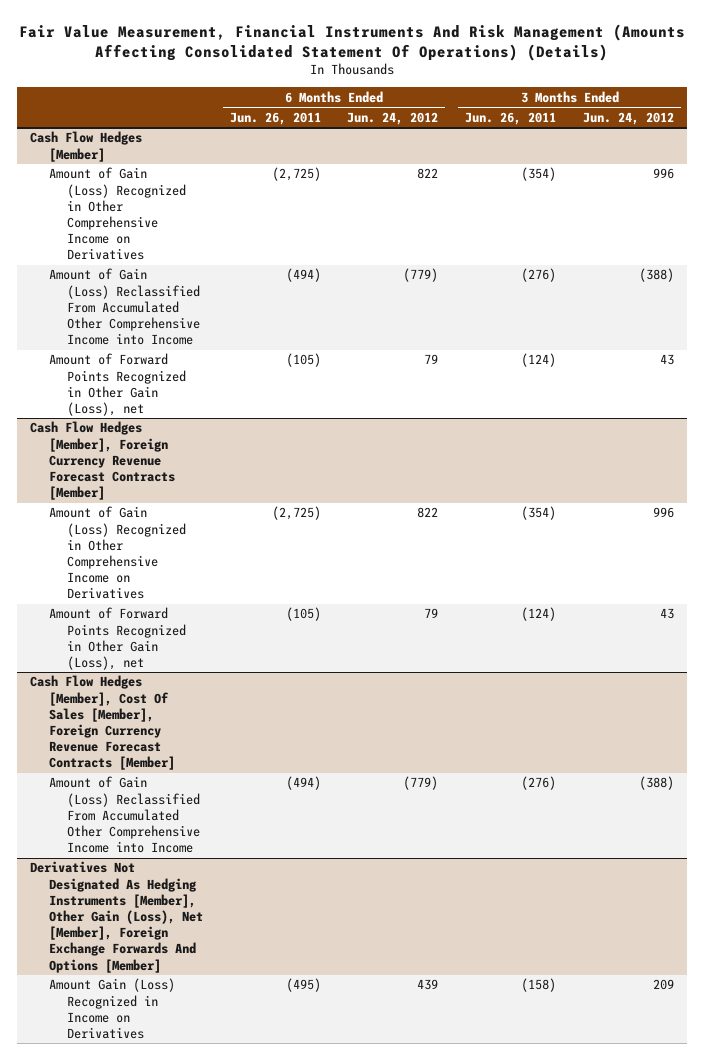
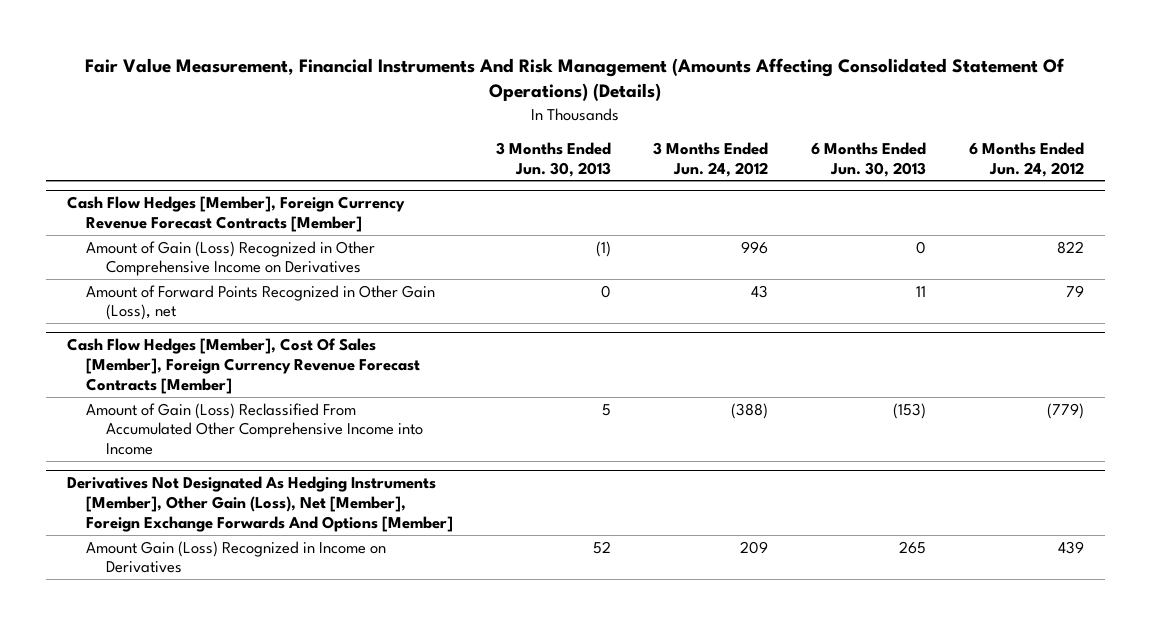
- | 6 Months Ended Jun. 26, 2011 | 6 Months Ended Jun. 24, 2012 | 3 Months Ended Jun. 26, 2011 | 3 Months Ended Jun. 24, 2012
+ | 3 Months Ended Jun. 30, 2013 | 3 Months Ended Jun. 24, 2012 | 6 Months Ended Jun. 30, 2013 | 6 Months Ended Jun. 24, 2012
- Cash Flow Hedges [Member]
- Amount of Gain (Loss) Recognized in Other Comprehensive Income on Derivatives | (2,725) | 822 | (354) | 996
- Amount of Gain (Loss) Reclassified From Accumulated Other Comprehensive Income into Income | (494) | (779) | (276) | (388)
- Amount of Forward Points Recognized in Other Gain (Loss), net | (105) | 79 | (124) | 43

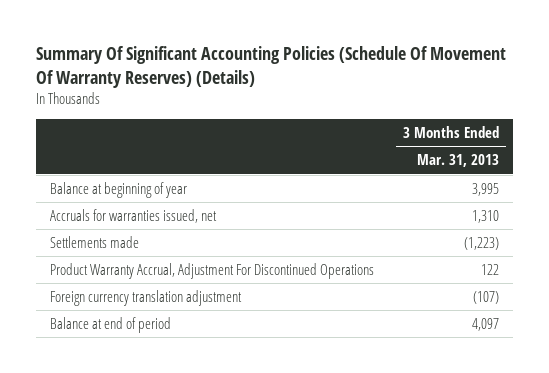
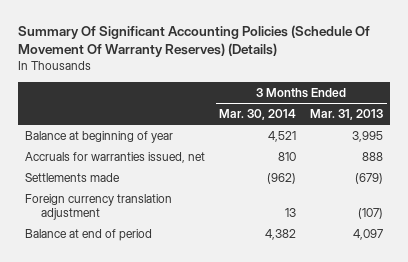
- | 3 Months Ended Mar. 31, 2013
+ | 3 Months Ended Mar. 30, 2014 | 3 Months Ended Mar. 31, 2013
- Accruals for warranties issued, net | 1,310
- Settlements made | (1,223)
- Product Warranty Accrual, Adjustment For Discontinued Operations | 122
+ Accruals for warranties issued, net | 810 | 888
+ Settlements made | (962) | (679)

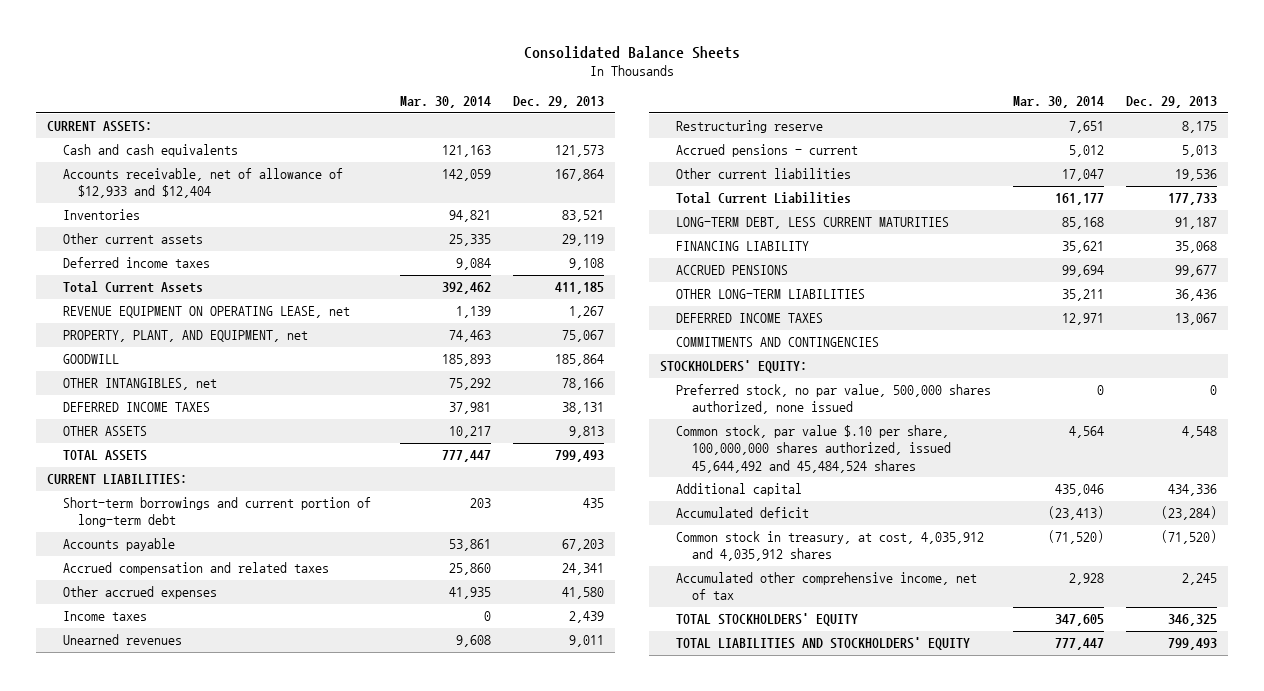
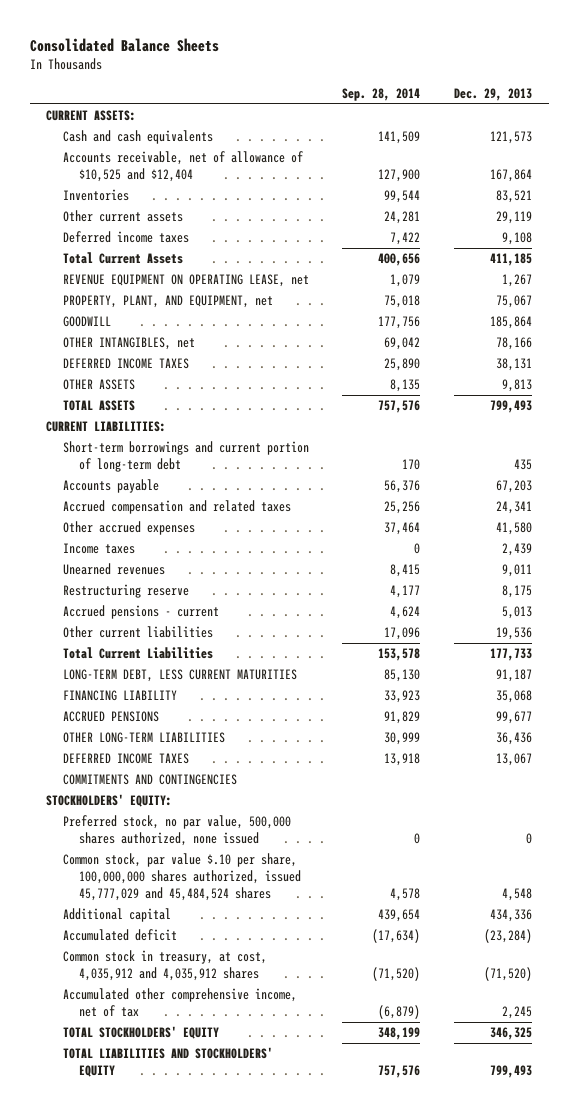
- | Mar. 30, 2014 | Dec. 29, 2013
+ | Sep. 28, 2014 | Dec. 29, 2013
- Accounts receivable, net of allowance of $12,933 and $12,404 | 142,059 | 167,864
+ Accounts receivable, net of allowance of $10,525 and $12,404 | 127,900 | 167,864
- Common stock, par value $.10 per share, 100,000,000 shares authorized, issued 45,644,492 and 45,484,524 shares | 4,564 | 4,548
+ Common stock, par value $.10 per share, 100,000,000 shares authorized, issued 45,777,029 and 45,484,524 shares | 4,578 | 4,548

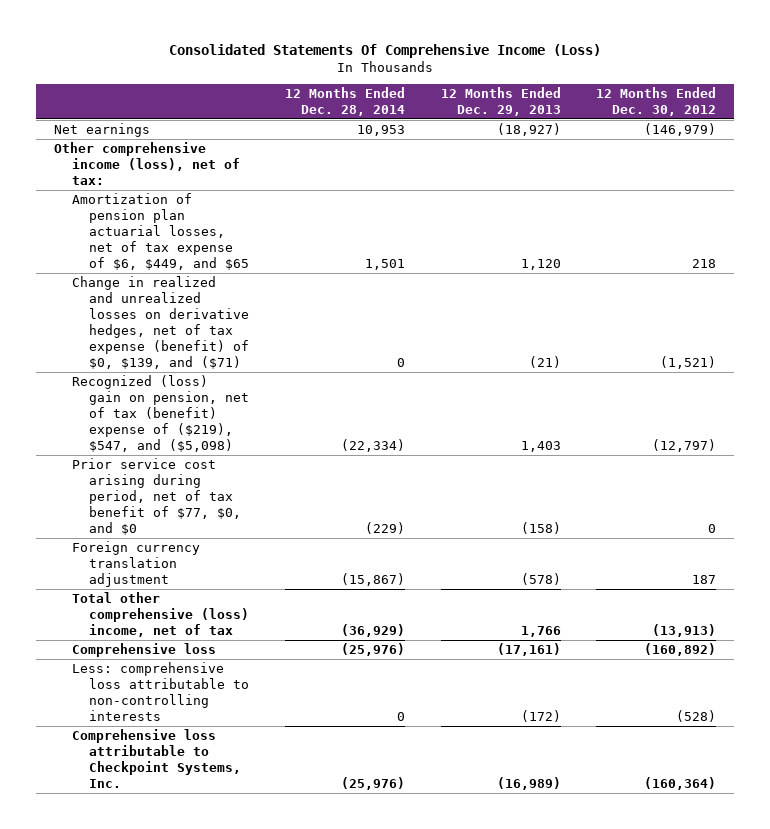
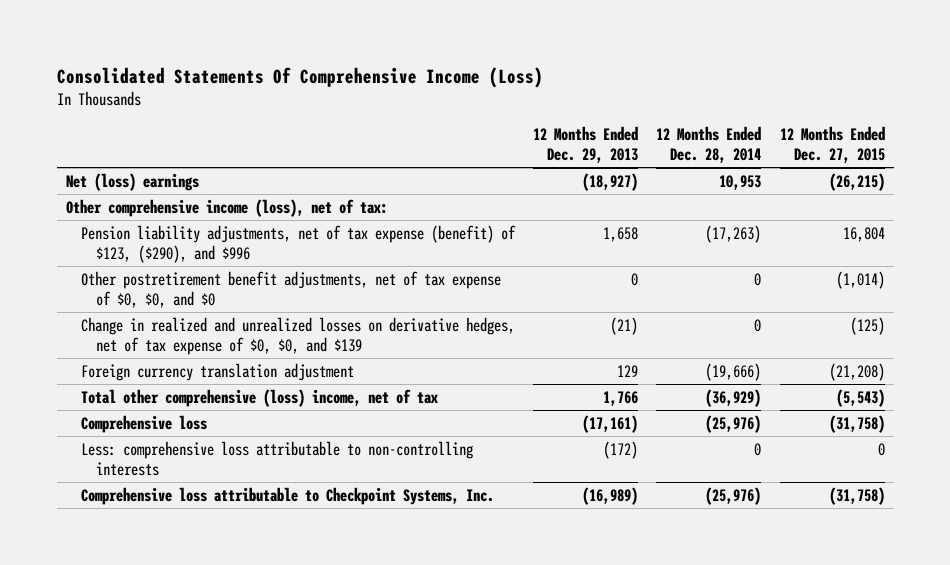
- | 12 Months Ended Dec. 28, 2014 | 12 Months Ended Dec. 29, 2013 | 12 Months Ended Dec. 30, 2012
+ | 12 Months Ended Dec. 29, 2013 | 12 Months Ended Dec. 28, 2014 | 12 Months Ended Dec. 27, 2015
- Net earnings | 10,953 | (18,927) | (146,979)
+ Net (loss) earnings | (18,927) | 10,953 | (26,215)
- Amortization of pension plan actuarial losses, net of tax expense of $6, $449, and $65 | 1,501 | 1,120 | 218
- Change in realized and unrealized losses on derivative hedges, net of tax expense (benefit) of $0, $139, and ($71) | 0 | (21) | (1,521)
- Recognized (loss) gain on pension, net of tax (benefit) expense of ($219), $547, and ($5,098) | (22,334) | 1,403 | (12,797)
- Prior service cost arising during period, net of tax benefit of $77, $0, and $0 | (229) | (158) | 0
- Foreign currency translation adjustment | (15,867) | (578) | 187
+ Pension liability adjustments, net of tax expense (benefit) of $123, ($290), and $996 | 1,658 | (17,263) | 16,804
+ Other postretirement benefit adjustments, net of tax expense of $0, $0, and $0 | 0 | 0 | (1,014)
+ Change in realized and unrealized losses on derivative hedges, net of tax expense of $0, $0, and $139 | (21) | 0 | (125)
+ Foreign currency translation adjustment | 129 | (19,666) | (21,208)

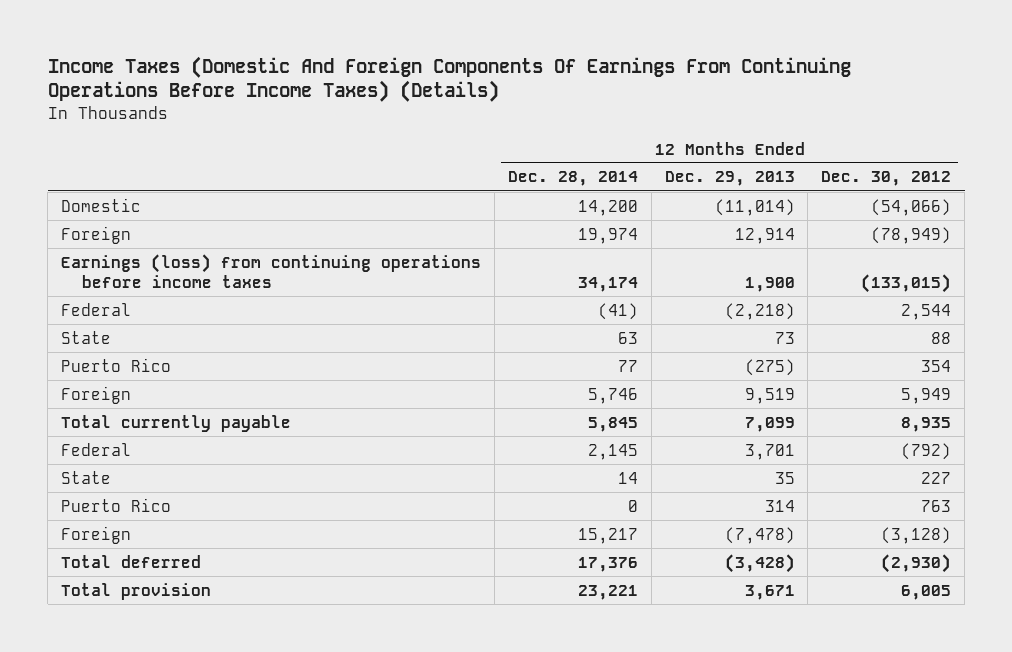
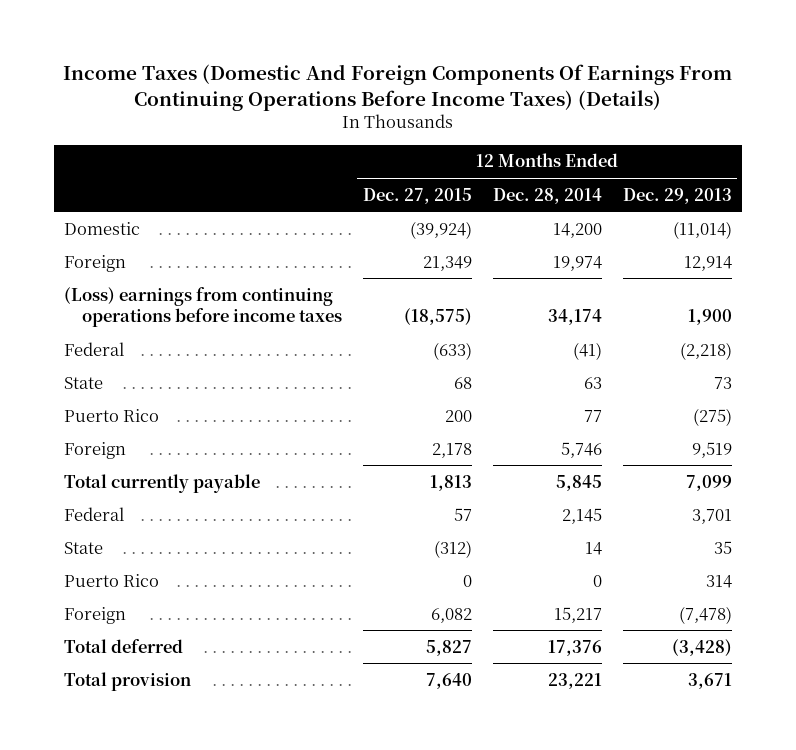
- | 12 Months Ended Dec. 28, 2014 | 12 Months Ended Dec. 29, 2013 | 12 Months Ended Dec. 30, 2012
+ | 12 Months Ended Dec. 27, 2015 | 12 Months Ended Dec. 28, 2014 | 12 Months Ended Dec. 29, 2013
- Earnings (loss) from continuing operations before income taxes | 34,174 | 1,900 | (133,015)
+ (Loss) earnings from continuing operations before income taxes | (18,575) | 34,174 | 1,900

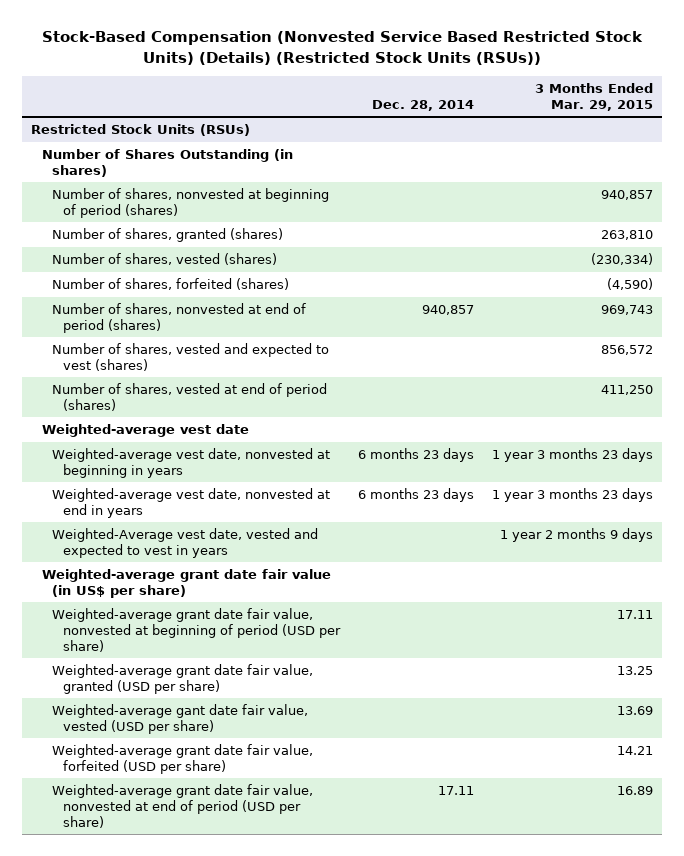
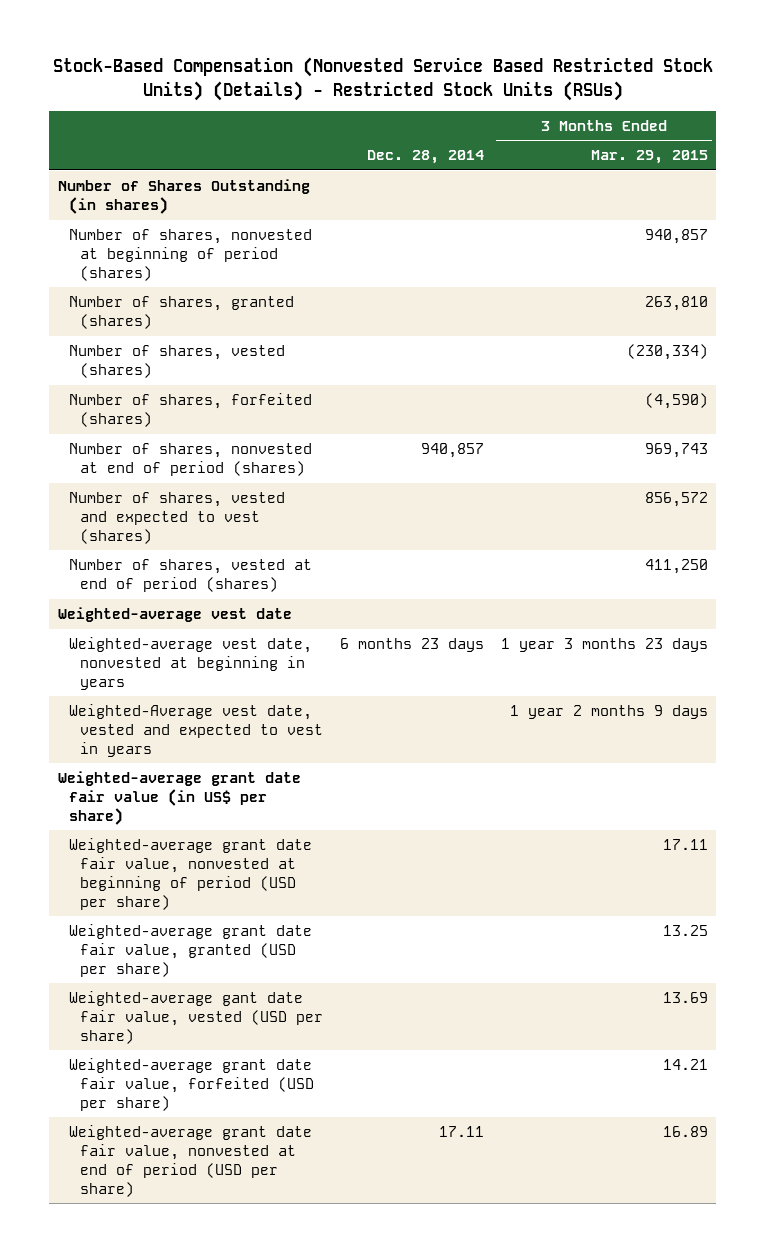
- Stock-Based Compensation (Nonvested Service Based Restricted Stock Units) (Details) (Restricted Stock Units (RSUs))
+ Stock-Based Compensation (Nonvested Service Based Restricted Stock Units) (Details) - Restricted Stock Units (RSUs)
- Restricted Stock Units (RSUs)
- Weighted-average vest date, nonvested at end in years | 6 months 23 days | 1 year 3 months 23 days

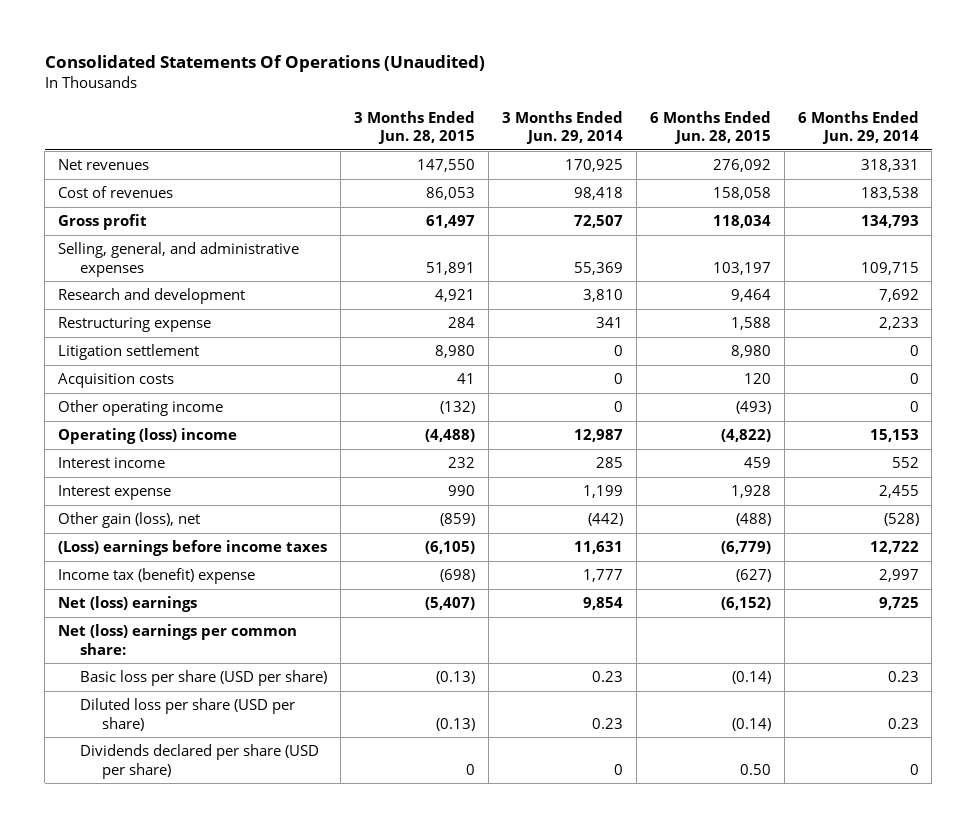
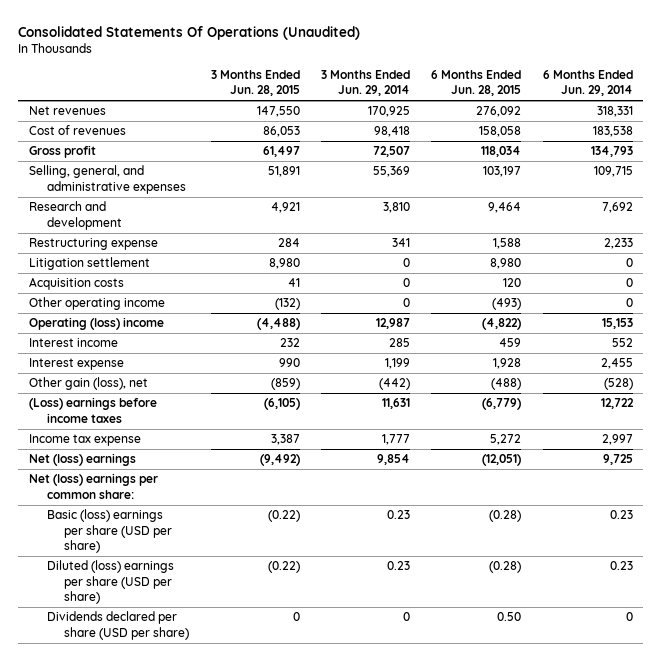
- Income tax (benefit) expense | (698) | 1,777 | (627) | 2,997
- Net (loss) earnings | (5,407) | 9,854 | (6,152) | 9,725
+ Income tax expense | 3,387 | 1,777 | 5,272 | 2,997
+ Net (loss) earnings | (9,492) | 9,854 | (12,051) | 9,725
- Basic loss per share (USD per share) | (0.13) | 0.23 | (0.14) | 0.23
- Diluted loss per share (USD per share) | (0.13) | 0.23 | (0.14) | 0.23
+ Basic (loss) earnings per share (USD per share) | (0.22) | 0.23 | (0.28) | 0.23
+ Diluted (loss) earnings per share (USD per share) | (0.22) | 0.23 | (0.28) | 0.23

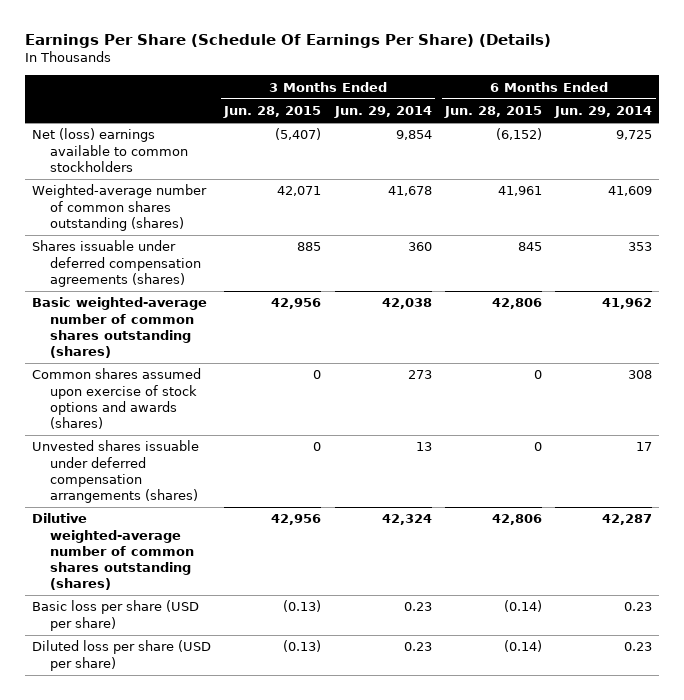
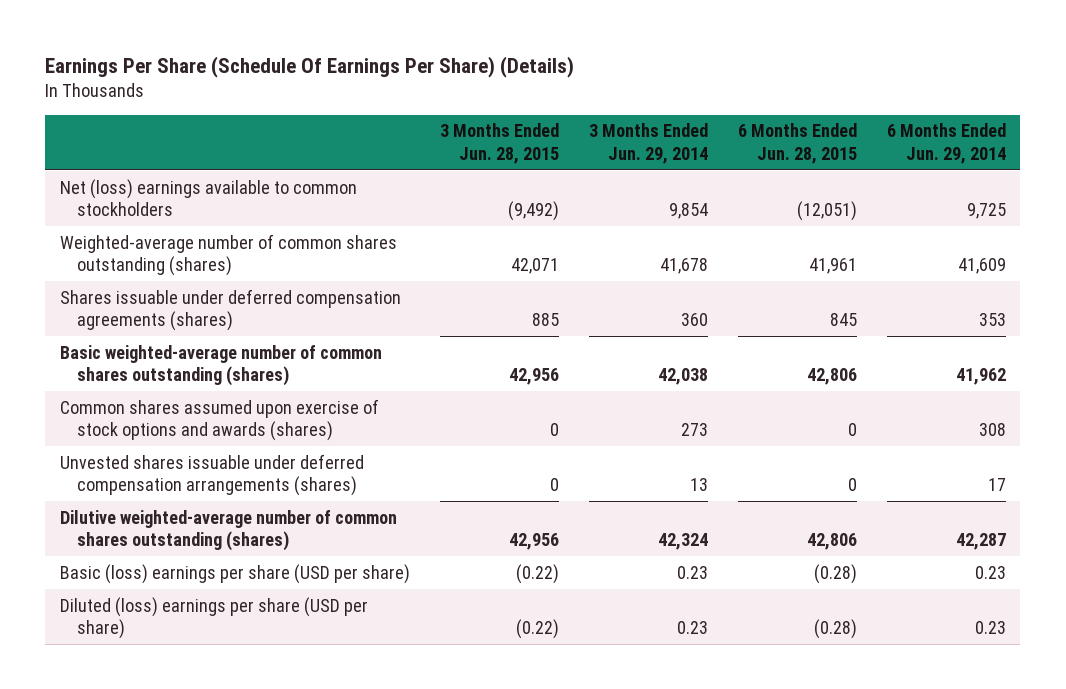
- Net (loss) earnings available to common stockholders | (5,407) | 9,854 | (6,152) | 9,725
+ Net (loss) earnings available to common stockholders | (9,492) | 9,854 | (12,051) | 9,725
- Basic loss per share (USD per share) | (0.13) | 0.23 | (0.14) | 0.23
- Diluted loss per share (USD per share) | (0.13) | 0.23 | (0.14) | 0.23
+ Basic (loss) earnings per share (USD per share) | (0.22) | 0.23 | (0.28) | 0.23
+ Diluted (loss) earnings per share (USD per share) | (0.22) | 0.23 | (0.28) | 0.23

